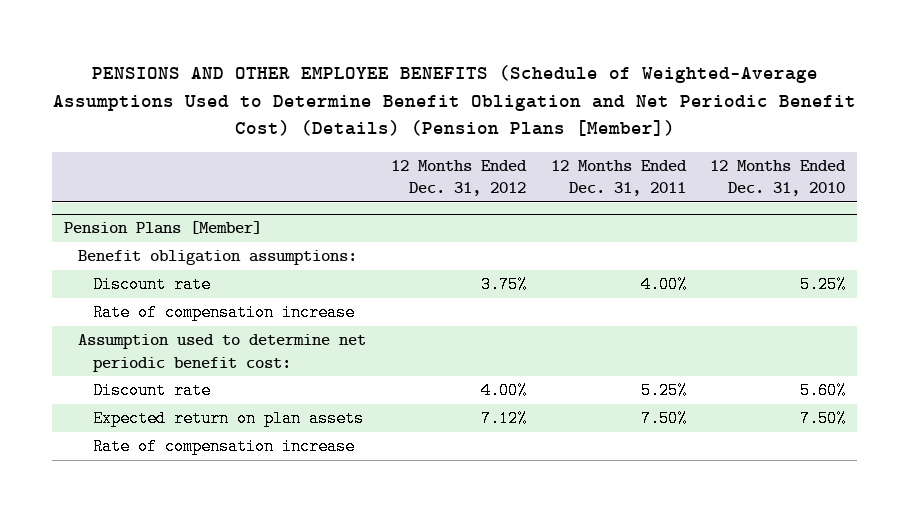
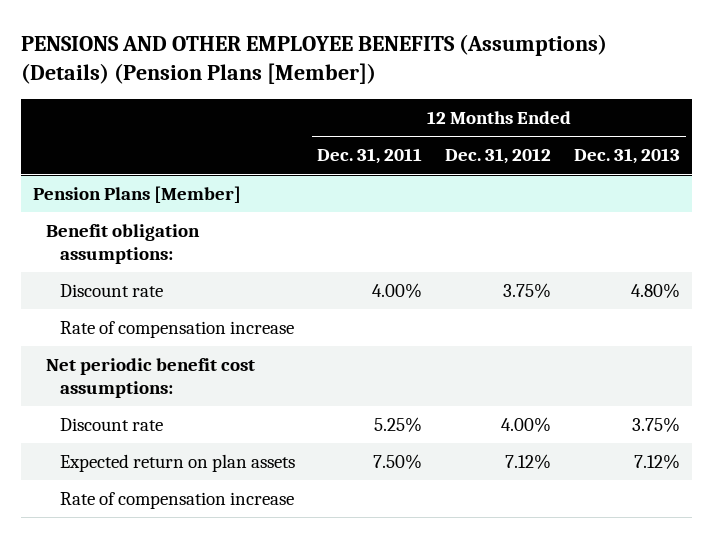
- PENSIONS AND OTHER EMPLOYEE BENEFITS (Schedule of Weighted-Average Assumptions Used to Determine Benefit Obligation and Net Periodic Benefit Cost) (Details) (Pension Plans [Member])
+ PENSIONS AND OTHER EMPLOYEE BENEFITS (Assumptions) (Details) (Pension Plans [Member])
- | 12 Months Ended Dec. 31, 2012 | 12 Months Ended Dec. 31, 2011 | 12 Months Ended Dec. 31, 2010
+ | 12 Months Ended Dec. 31, 2011 | 12 Months Ended Dec. 31, 2012 | 12 Months Ended Dec. 31, 2013
@ Pension Plans [Member]
- Assumption used to determine net periodic benefit cost:
+ Net periodic benefit cost assumptions:

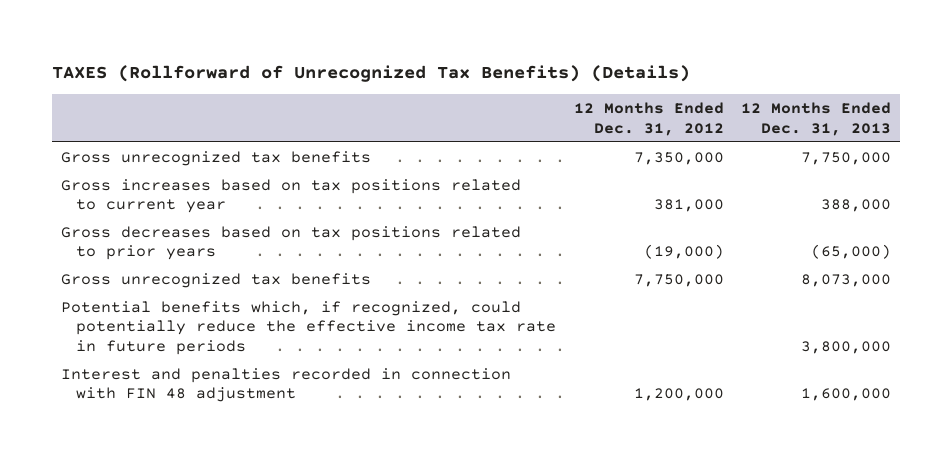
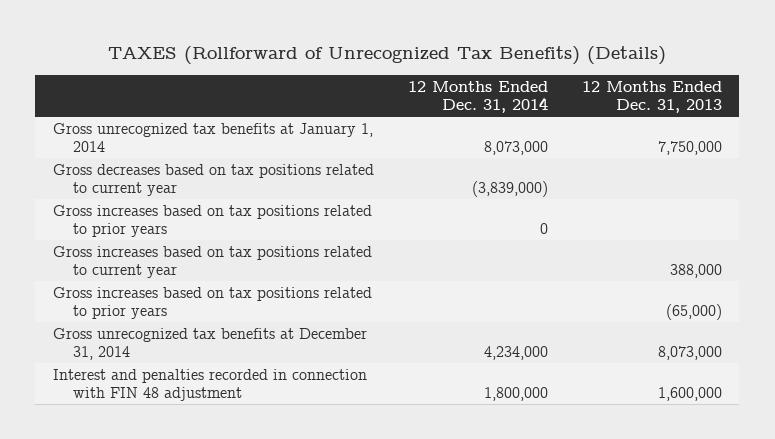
- | 12 Months Ended Dec. 31, 2012 | 12 Months Ended Dec. 31, 2013
+ | 12 Months Ended Dec. 31, 2014 | 12 Months Ended Dec. 31, 2013
- Gross unrecognized tax benefits | 7,350,000 | 7,750,000
+ Gross unrecognized tax benefits at January 1, 2014 | 8,073,000 | 7,750,000
+ Gross decreases based on tax positions related to current year | (3,839,000) |
+ Gross increases based on tax positions related to prior years | 0 |
- Gross decreases based on tax positions related to prior years | (19,000) | (65,000)
- Gross unrecognized tax benefits | 7,750,000 | 8,073,000
- Potential benefits which, if recognized, could potentially reduce the effective income tax rate in future periods | | 3,800,000
+ Gross increases based on tax positions related to prior years | | (65,000)
+ Gross unrecognized tax benefits at December 31, 2014 | 4,234,000 | 8,073,000

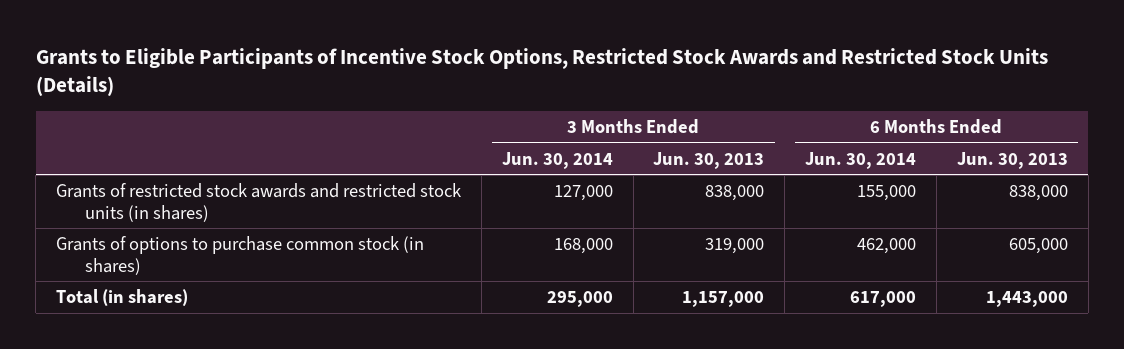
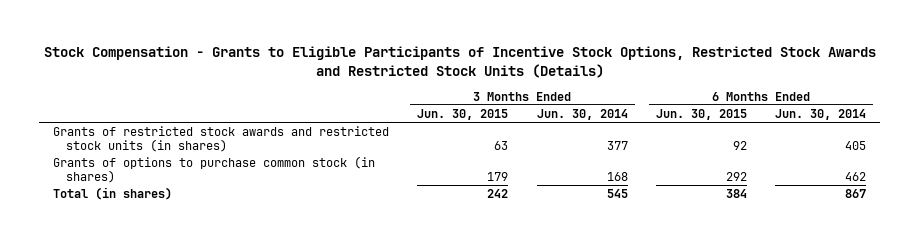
- Grants to Eligible Participants of Incentive Stock Options, Restricted Stock Awards and Restricted Stock Units (Details)
+ Stock Compensation - Grants to Eligible Participants of Incentive Stock Options, Restricted Stock Awards and Restricted Stock Units (Details)
- | 3 Months Ended Jun. 30, 2014 | 3 Months Ended Jun. 30, 2013 | 6 Months Ended Jun. 30, 2014 | 6 Months Ended Jun. 30, 2013
+ | 3 Months Ended Jun. 30, 2015 | 3 Months Ended Jun. 30, 2014 | 6 Months Ended Jun. 30, 2015 | 6 Months Ended Jun. 30, 2014
- Grants of restricted stock awards and restricted stock units (in shares) | 127,000 | 838,000 | 155,000 | 838,000
- Grants of options to purchase common stock (in shares) | 168,000 | 319,000 | 462,000 | 605,000
- Total (in shares) | 295,000 | 1,157,000 | 617,000 | 1,443,000
+ Grants of restricted stock awards and restricted stock units (in shares) | 63 | 377 | 92 | 405
+ Grants of options to purchase common stock (in shares) | 179 | 168 | 292 | 462
+ Total (in shares) | 242 | 545 | 384 | 867

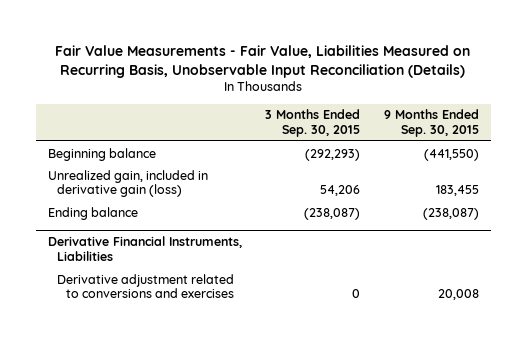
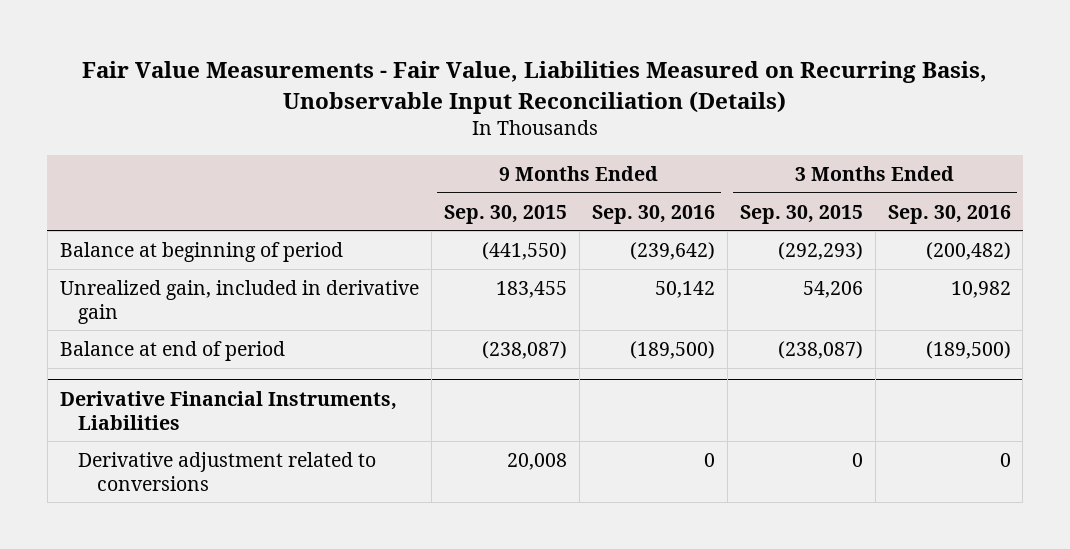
- | 3 Months Ended Sep. 30, 2015 | 9 Months Ended Sep. 30, 2015
+ | 9 Months Ended Sep. 30, 2015 | 9 Months Ended Sep. 30, 2016 | 3 Months Ended Sep. 30, 2015 | 3 Months Ended Sep. 30, 2016
- Beginning balance | (292,293) | (441,550)
- Unrealized gain, included in derivative gain (loss) | 54,206 | 183,455
- Ending balance | (238,087) | (238,087)
+ Balance at beginning of period | (441,550) | (239,642) | (292,293) | (200,482)
+ Unrealized gain, included in derivative gain | 183,455 | 50,142 | 54,206 | 10,982
+ Balance at end of period | (238,087) | (189,500) | (238,087) | (189,500)
@ Derivative Financial Instruments, Liabilities
- Derivative adjustment related to conversions and exercises | 0 | 20,008
+ Derivative adjustment related to conversions | 20,008 | 0 | 0 | 0

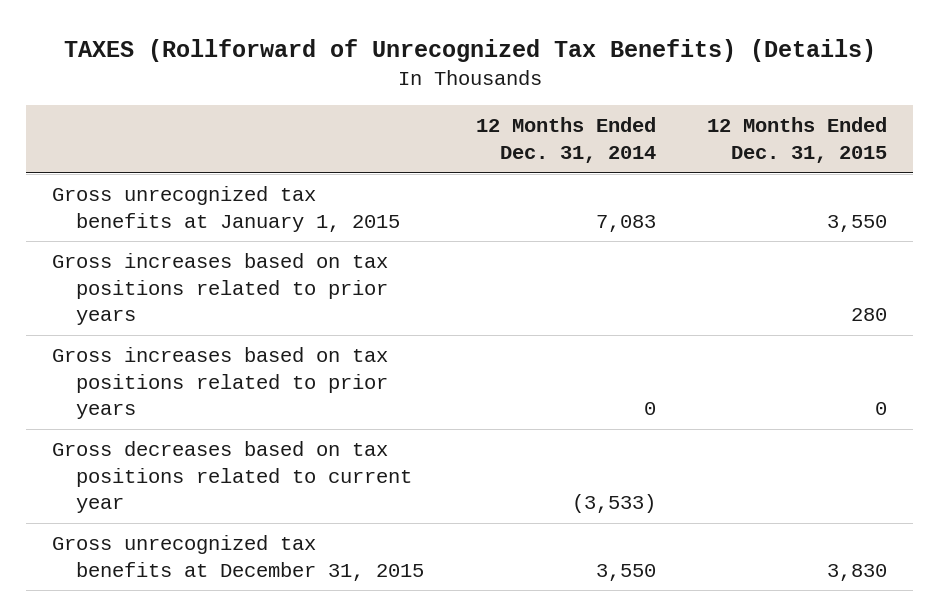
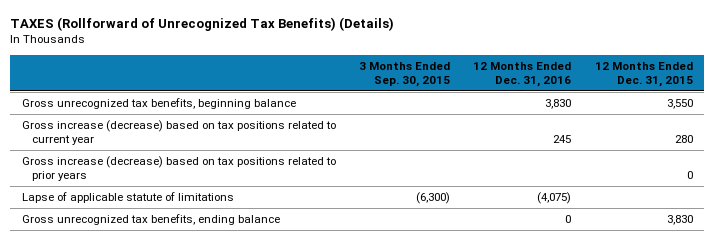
- | 12 Months Ended Dec. 31, 2014 | 12 Months Ended Dec. 31, 2015
+ | 3 Months Ended Sep. 30, 2015 | 12 Months Ended Dec. 31, 2016 | 12 Months Ended Dec. 31, 2015
- Gross unrecognized tax benefits at January 1, 2015 | 7,083 | 3,550
- Gross increases based on tax positions related to prior years | | 280
- Gross increases based on tax positions related to prior years | 0 | 0
- Gross decreases based on tax positions related to current year | (3,533) |
- Gross unrecognized tax benefits at December 31, 2015 | 3,550 | 3,830
+ Gross unrecognized tax benefits, beginning balance | | 3,830 | 3,550
+ Gross increase (decrease) based on tax positions related to current year | | 245 | 280
+ Gross increase (decrease) based on tax positions related to prior years | | | 0
+ Lapse of applicable statute of limitations | (6,300) | (4,075) |
+ Gross unrecognized tax benefits, ending balance | | 0 | 3,830

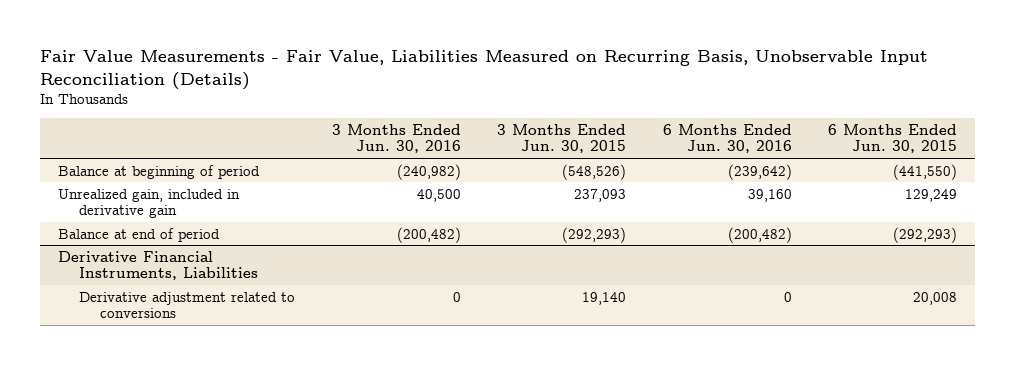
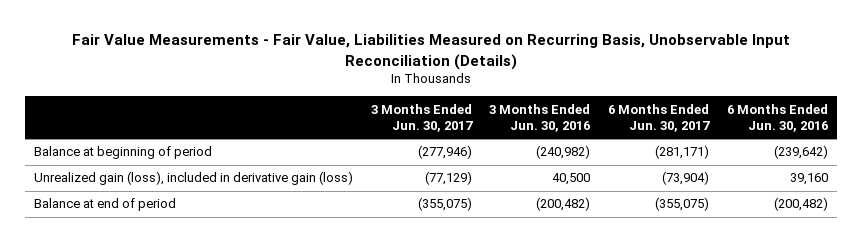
- | 3 Months Ended Jun. 30, 2016 | 3 Months Ended Jun. 30, 2015 | 6 Months Ended Jun. 30, 2016 | 6 Months Ended Jun. 30, 2015
+ | 3 Months Ended Jun. 30, 2017 | 3 Months Ended Jun. 30, 2016 | 6 Months Ended Jun. 30, 2017 | 6 Months Ended Jun. 30, 2016
- Unrealized gain, included in derivative gain | 40,500 | 237,093 | 39,160 | 129,249
+ Unrealized gain (loss), included in derivative gain (loss) | (77,129) | 40,500 | (73,904) | 39,160
- Derivative Financial Instruments, Liabilities
- Derivative adjustment related to conversions | 0 | 19,140 | 0 | 20,008

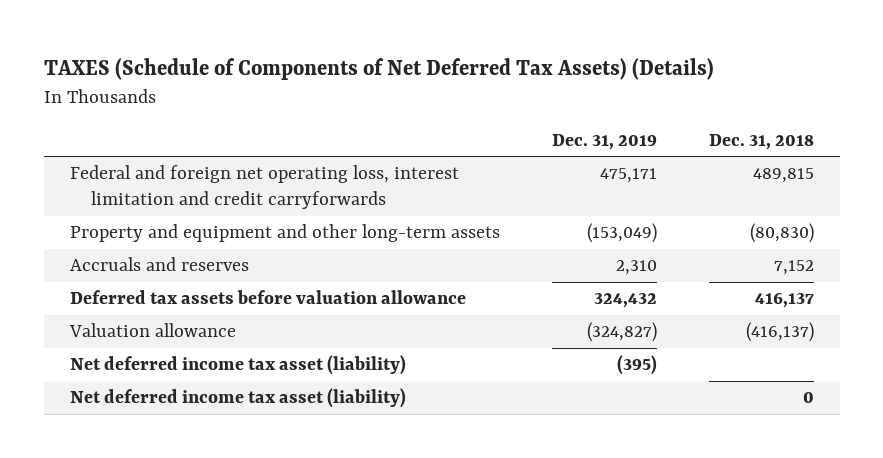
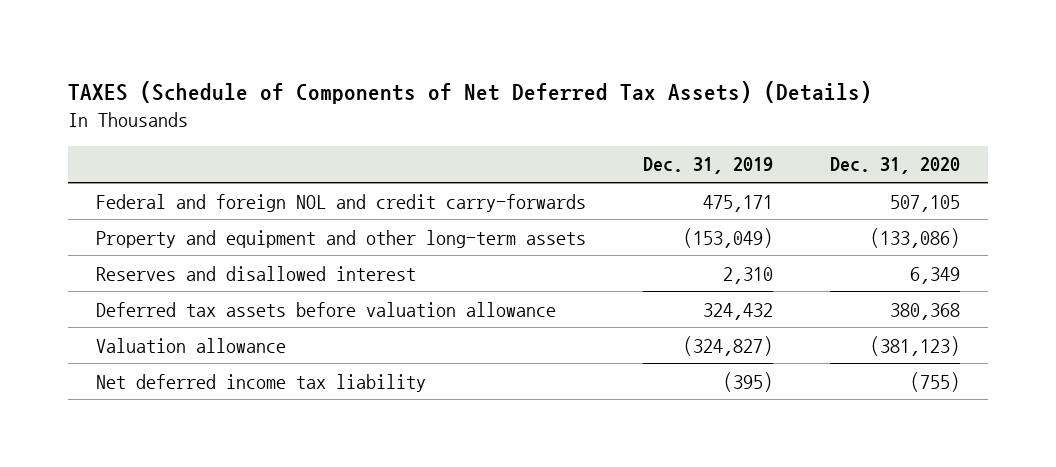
- | Dec. 31, 2019 | Dec. 31, 2018
+ | Dec. 31, 2019 | Dec. 31, 2020
- Federal and foreign net operating loss, interest limitation and credit carryforwards | 475,171 | 489,815
+ Federal and foreign NOL and credit carry-forwards | 475,171 | 507,105
- Accruals and reserves | 2,310 | 7,152
+ Reserves and disallowed interest | 2,310 | 6,349
- Net deferred income tax asset (liability) | (395) |
- Net deferred income tax asset (liability) | | 0
+ Net deferred income tax liability | (395) | (755)

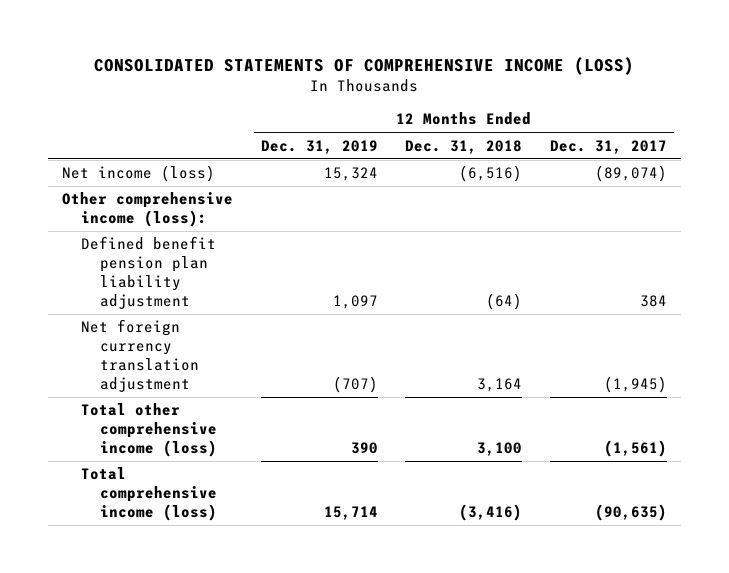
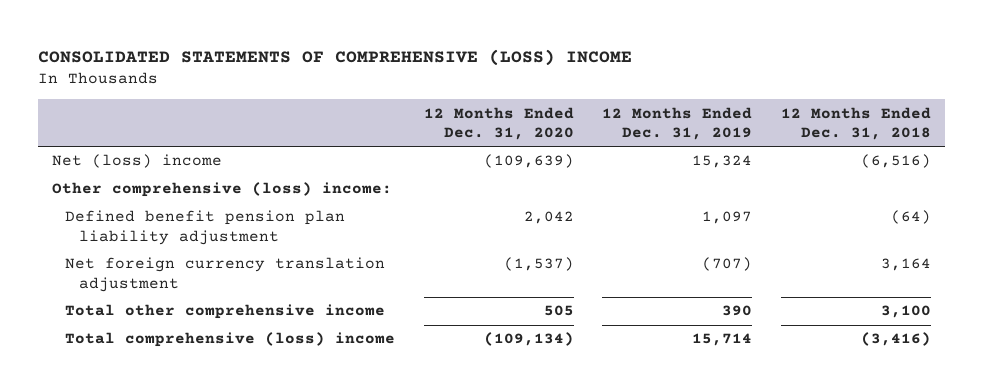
- CONSOLIDATED STATEMENTS OF COMPREHENSIVE INCOME (LOSS)
+ CONSOLIDATED STATEMENTS OF COMPREHENSIVE (LOSS) INCOME
- | 12 Months Ended Dec. 31, 2019 | 12 Months Ended Dec. 31, 2018 | 12 Months Ended Dec. 31, 2017
+ | 12 Months Ended Dec. 31, 2020 | 12 Months Ended Dec. 31, 2019 | 12 Months Ended Dec. 31, 2018
- Net income (loss) | 15,324 | (6,516) | (89,074)
- Other comprehensive income (loss):
+ Net (loss) income | (109,639) | 15,324 | (6,516)
+ Other comprehensive (loss) income:
- Total other comprehensive income (loss) | 390 | 3,100 | (1,561)
- Total comprehensive income (loss) | 15,714 | (3,416) | (90,635)
+ Total other comprehensive income | 505 | 390 | 3,100
+ Total comprehensive (loss) income | (109,134) | 15,714 | (3,416)

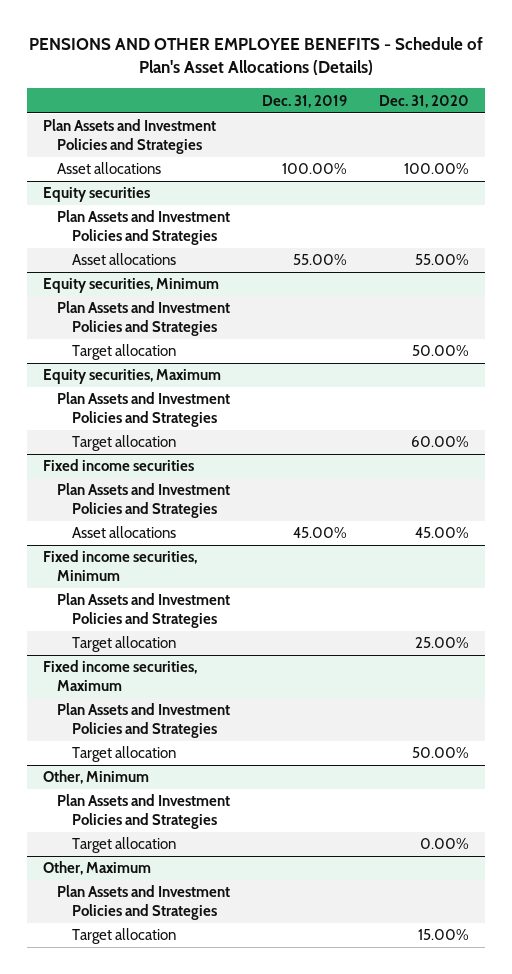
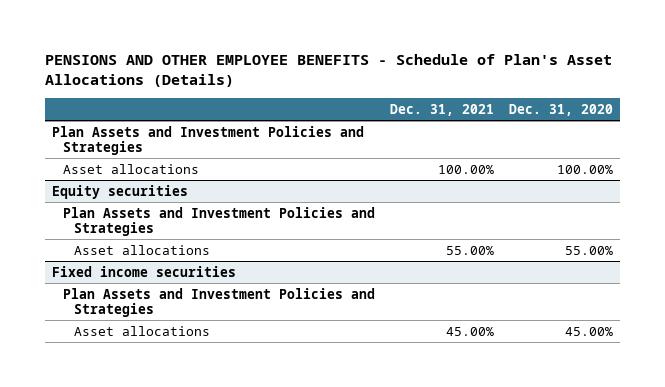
- | Dec. 31, 2019 | Dec. 31, 2020
+ | Dec. 31, 2021 | Dec. 31, 2020
- Equity securities, Minimum
- Plan Assets and Investment Policies and Strategies
- Target allocation | | 50.00%
- Equity securities, Maximum
- Plan Assets and Investment Policies and Strategies
- Target allocation | | 60.00%
- Fixed income securities, Minimum
- Plan Assets and Investment Policies and Strategies
- Target allocation | | 25.00%
- Fixed income securities, Maximum
- Plan Assets and Investment Policies and Strategies
- Target allocation | | 50.00%
- Other, Minimum
- Plan Assets and Investment Policies and Strategies
- Target allocation | | 0.00%
- Other, Maximum
- Plan Assets and Investment Policies and Strategies
- Target allocation | | 15.00%

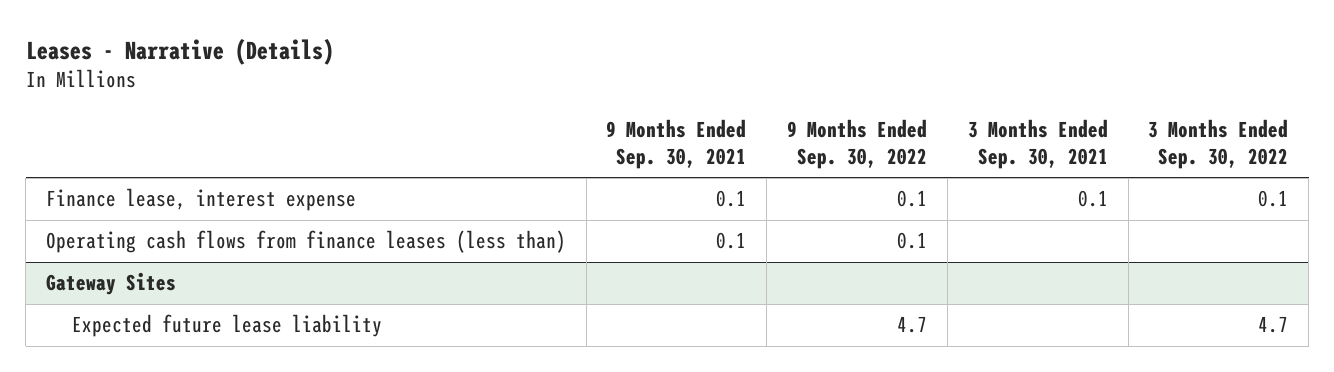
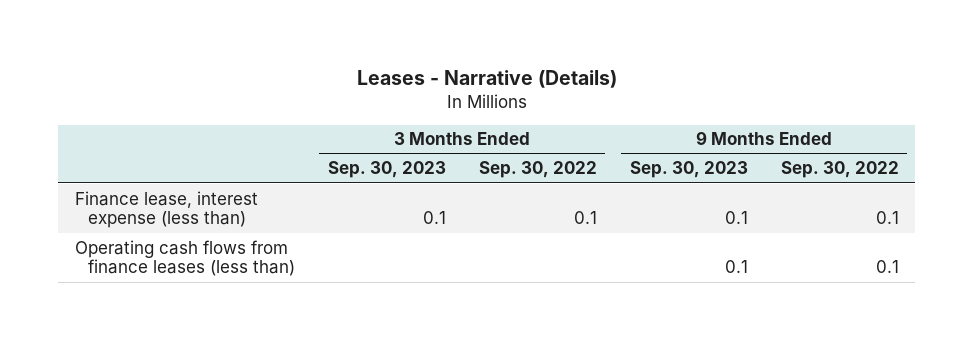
- | 9 Months Ended Sep. 30, 2021 | 9 Months Ended Sep. 30, 2022 | 3 Months Ended Sep. 30, 2021 | 3 Months Ended Sep. 30, 2022
+ | 3 Months Ended Sep. 30, 2023 | 3 Months Ended Sep. 30, 2022 | 9 Months Ended Sep. 30, 2023 | 9 Months Ended Sep. 30, 2022
- Finance lease, interest expense | 0.1 | 0.1 | 0.1 | 0.1
+ Finance lease, interest expense (less than) | 0.1 | 0.1 | 0.1 | 0.1
- Gateway Sites
- Expected future lease liability | | 4.7 | | 4.7

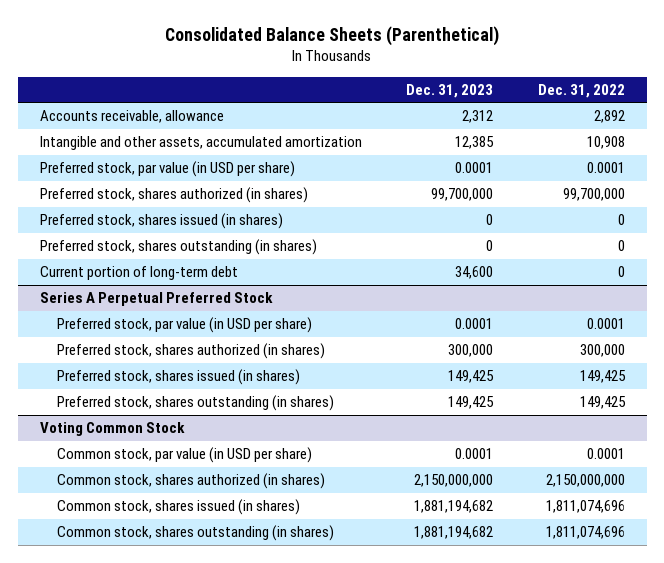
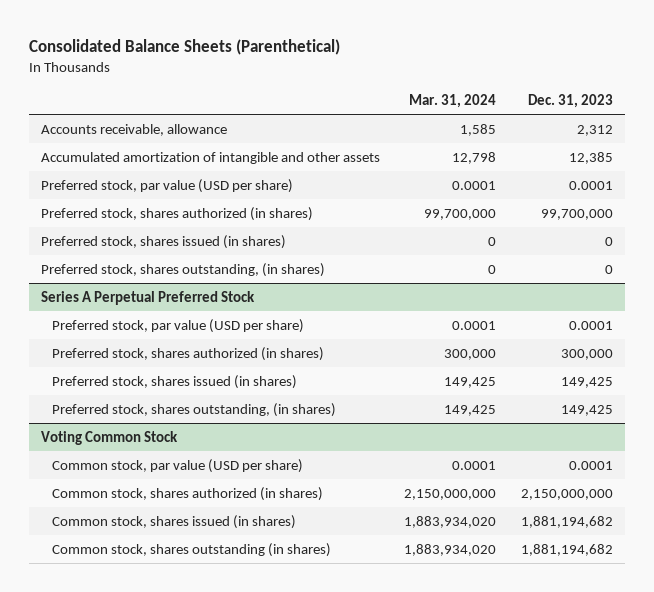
- | Dec. 31, 2023 | Dec. 31, 2022
+ | Mar. 31, 2024 | Dec. 31, 2023
- Intangible and other assets, accumulated amortization | 12,385 | 10,908
- Preferred stock, par value (in USD per share) | 0.0001 | 0.0001
+ Accumulated amortization of intangible and other assets | 12,798 | 12,385
+ Preferred stock, par value (USD per share) | 0.0001 | 0.0001
- Preferred stock, shares outstanding (in shares) | 0 | 0
- Current portion of long-term debt | 34,600 | 0
+ Preferred stock, shares outstanding, (in shares) | 0 | 0
@ Series A Perpetual Preferred Stock
- Preferred stock, par value (in USD per share) | 0.0001 | 0.0001
+ Preferred stock, par value (USD per share) | 0.0001 | 0.0001
- Preferred stock, shares outstanding (in shares) | 149,425 | 149,425
+ Preferred stock, shares outstanding, (in shares) | 149,425 | 149,425
@ Voting Common Stock
- Common stock, par value (in USD per share) | 0.0001 | 0.0001
+ Common stock, par value (USD per share) | 0.0001 | 0.0001

